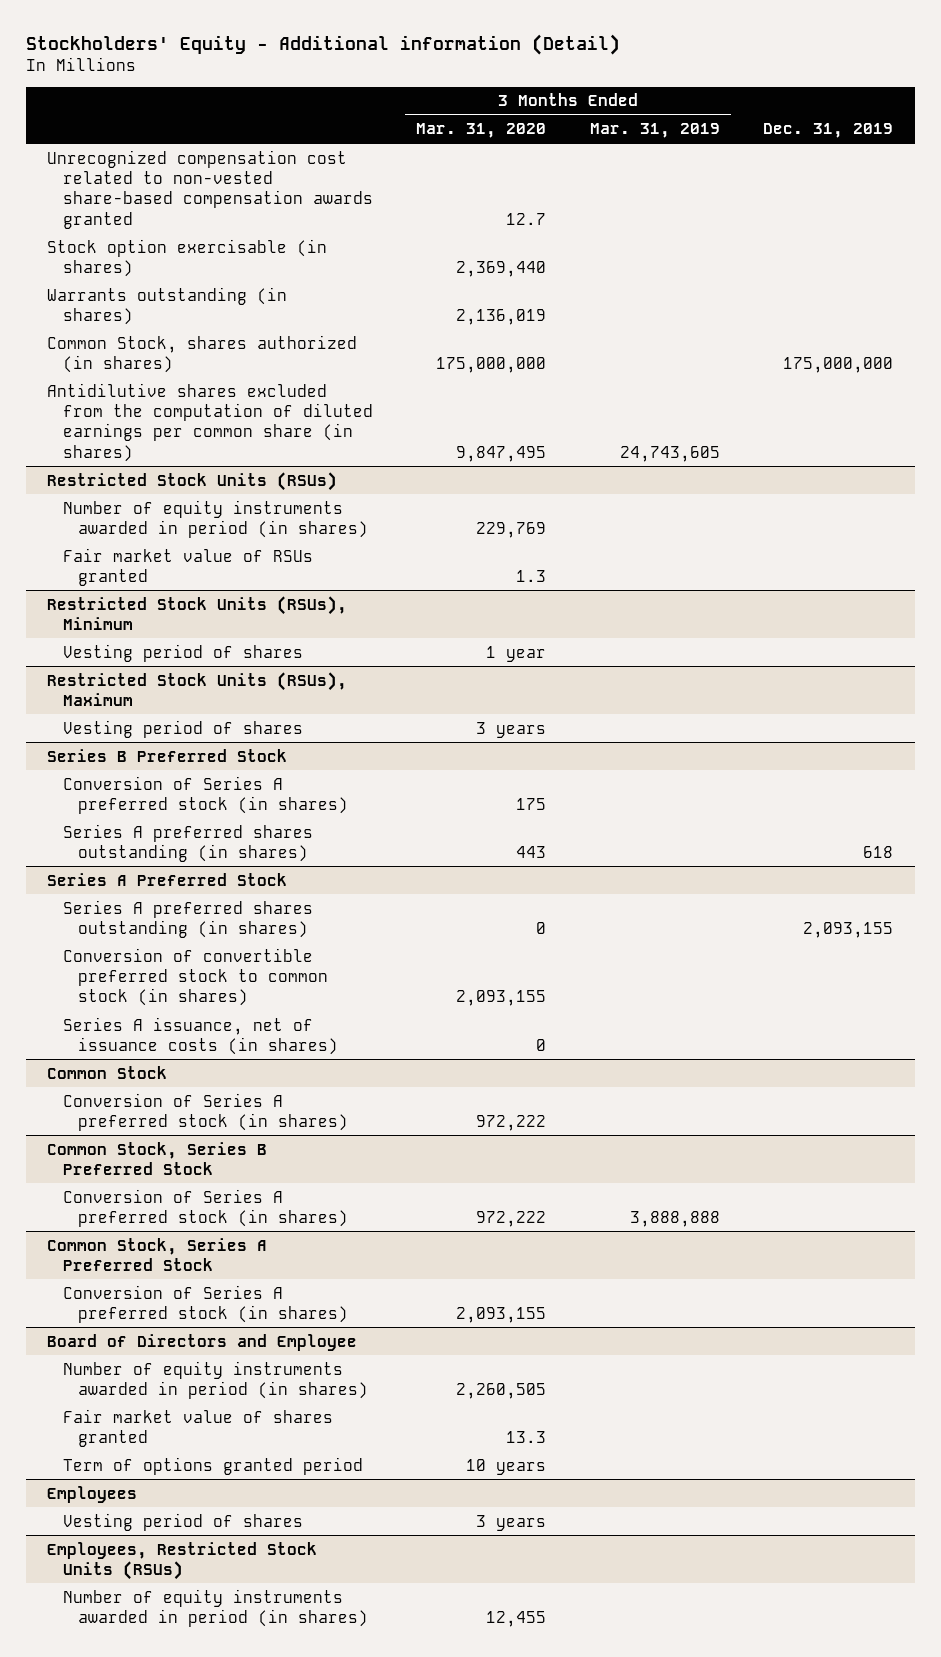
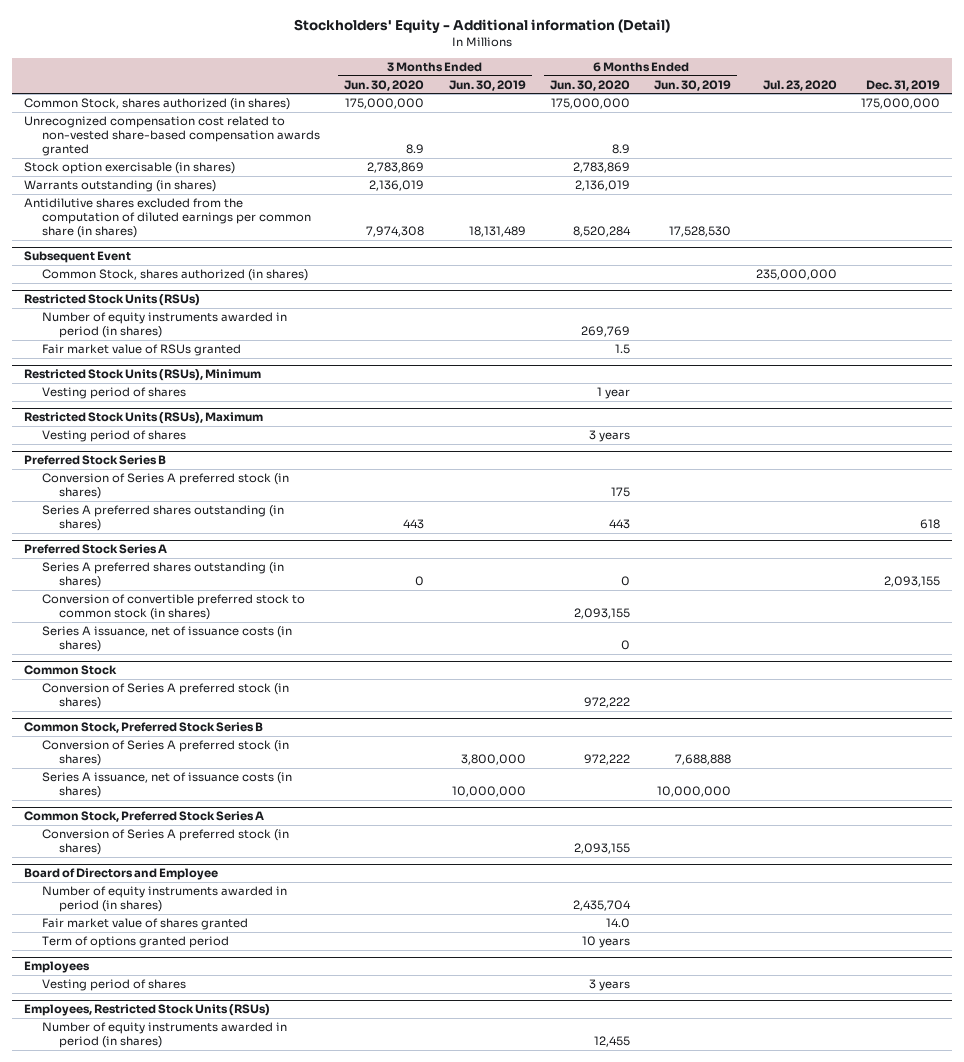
- | 3 Months Ended Mar. 31, 2020 | 3 Months Ended Mar. 31, 2019 | Dec. 31, 2019
+ | 3 Months Ended Jun. 30, 2020 | 3 Months Ended Jun. 30, 2019 | 6 Months Ended Jun. 30, 2020 | 6 Months Ended Jun. 30, 2019 | Jul. 23, 2020 | Dec. 31, 2019
moved up: Common Stock, shares authorized (in shares) | 175,000,000 | | 175,000,000 | | | 175,000,000
+ Subsequent Event
+ Common Stock, shares authorized (in shares) | | | | | 235,000,000 |
- Series B Preferred Stock
+ Preferred Stock Series B
- Series A Preferred Stock
+ Preferred Stock Series A
- Common Stock, Series B Preferred Stock
+ Common Stock, Preferred Stock Series B
- Common Stock, Series A Preferred Stock
+ Series A issuance, net of issuance costs (in shares) | | 10,000,000 | | 10,000,000 | |
+ Common Stock, Preferred Stock Series A

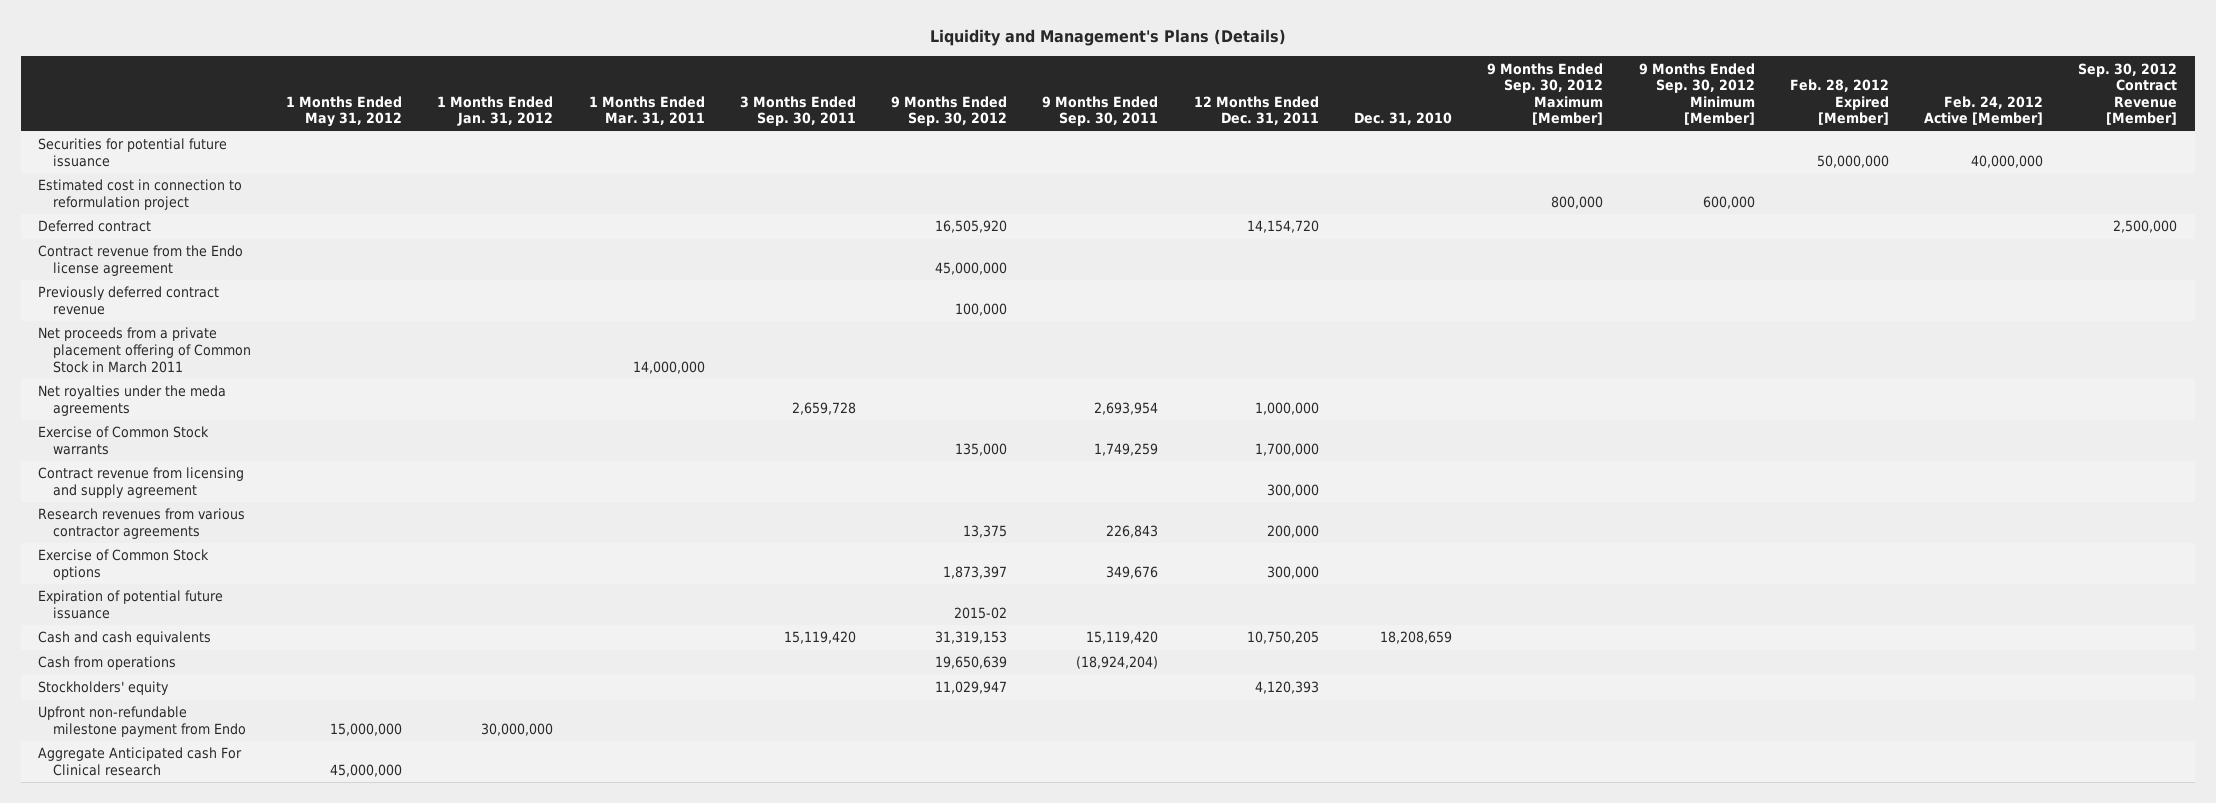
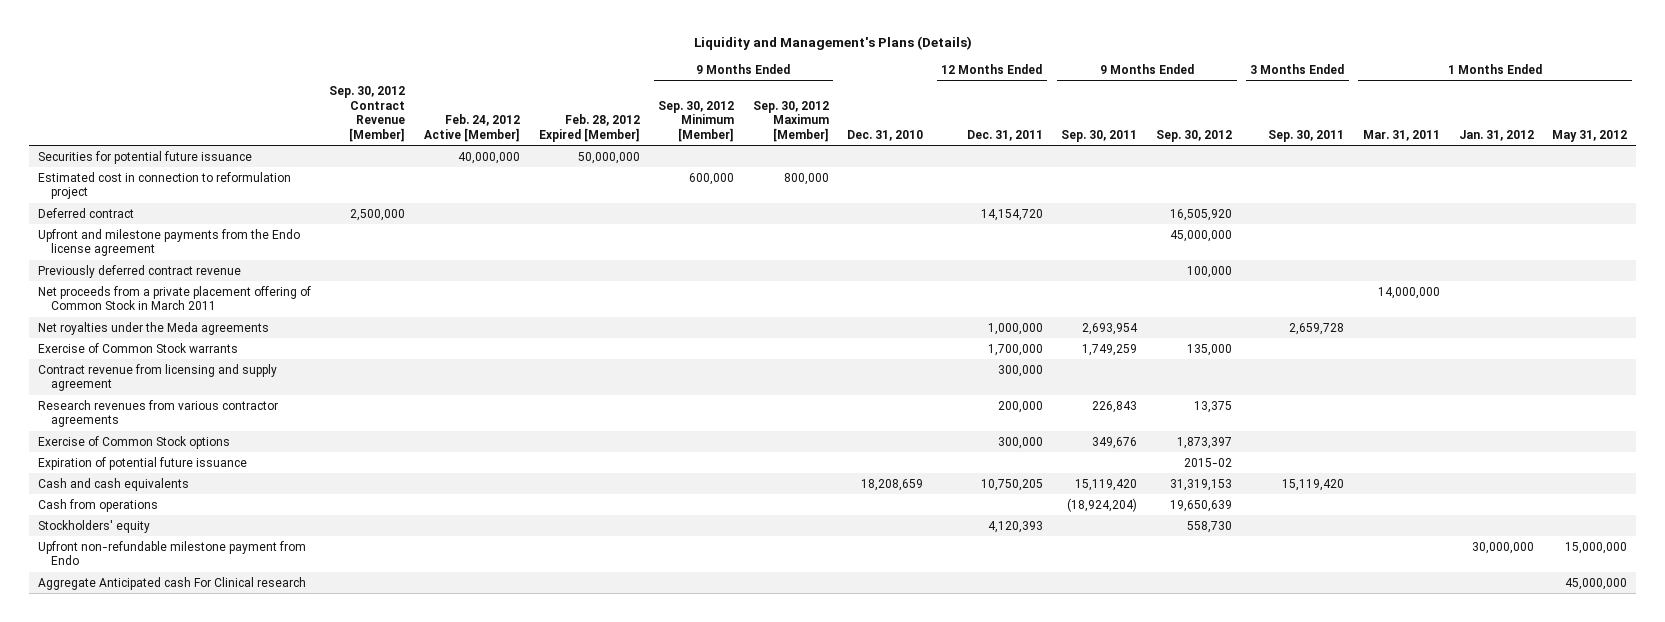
- | 1 Months Ended May 31, 2012 | 1 Months Ended Jan. 31, 2012 | 1 Months Ended Mar. 31, 2011 | 3 Months Ended Sep. 30, 2011 | 9 Months Ended Sep. 30, 2012 | 9 Months Ended Sep. 30, 2011 | 12 Months Ended Dec. 31, 2011 | Dec. 31, 2010 | 9 Months Ended Sep. 30, 2012 Maximum [Member] | 9 Months Ended Sep. 30, 2012 Minimum [Member] | Feb. 28, 2012 Expired [Member] | Feb. 24, 2012 Active [Member] | Sep. 30, 2012 Contract Revenue [Member]
+ | Sep. 30, 2012 Contract Revenue [Member] | Feb. 24, 2012 Active [Member] | Feb. 28, 2012 Expired [Member] | 9 Months Ended Sep. 30, 2012 Minimum [Member] | 9 Months Ended Sep. 30, 2012 Maximum [Member] | Dec. 31, 2010 | 12 Months Ended Dec. 31, 2011 | 9 Months Ended Sep. 30, 2011 | 9 Months Ended Sep. 30, 2012 | 3 Months Ended Sep. 30, 2011 | 1 Months Ended Mar. 31, 2011 | 1 Months Ended Jan. 31, 2012 | 1 Months Ended May 31, 2012
- Contract revenue from the Endo license agreement | | | | | 45,000,000 | | | | | | | |
+ Upfront and milestone payments from the Endo license agreement | | | | | | | | | 45,000,000 | | | |
- Net royalties under the meda agreements | | | | 2,659,728 | | 2,693,954 | 1,000,000 | | | | | |
+ Net royalties under the Meda agreements | | | | | | | 1,000,000 | 2,693,954 | | 2,659,728 | | |
- Stockholders' equity | | | | | 11,029,947 | | 4,120,393 | | | | | |
+ Stockholders' equity | | | | | | | 4,120,393 | | 558,730 | | | |

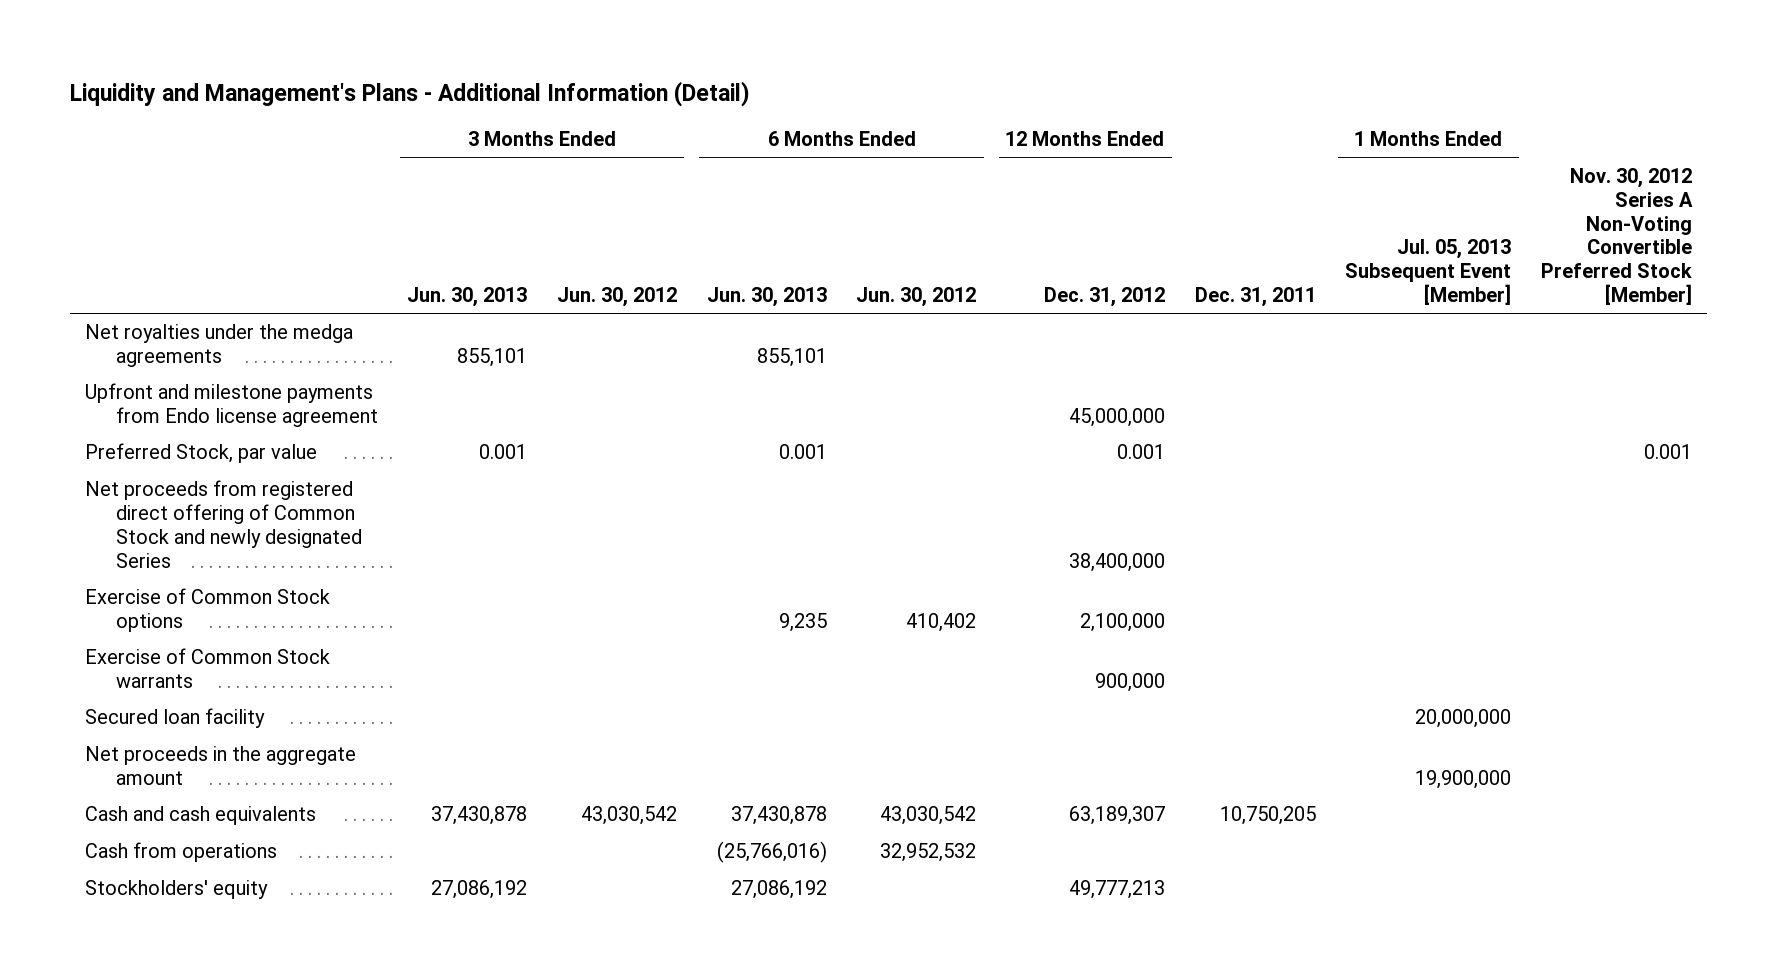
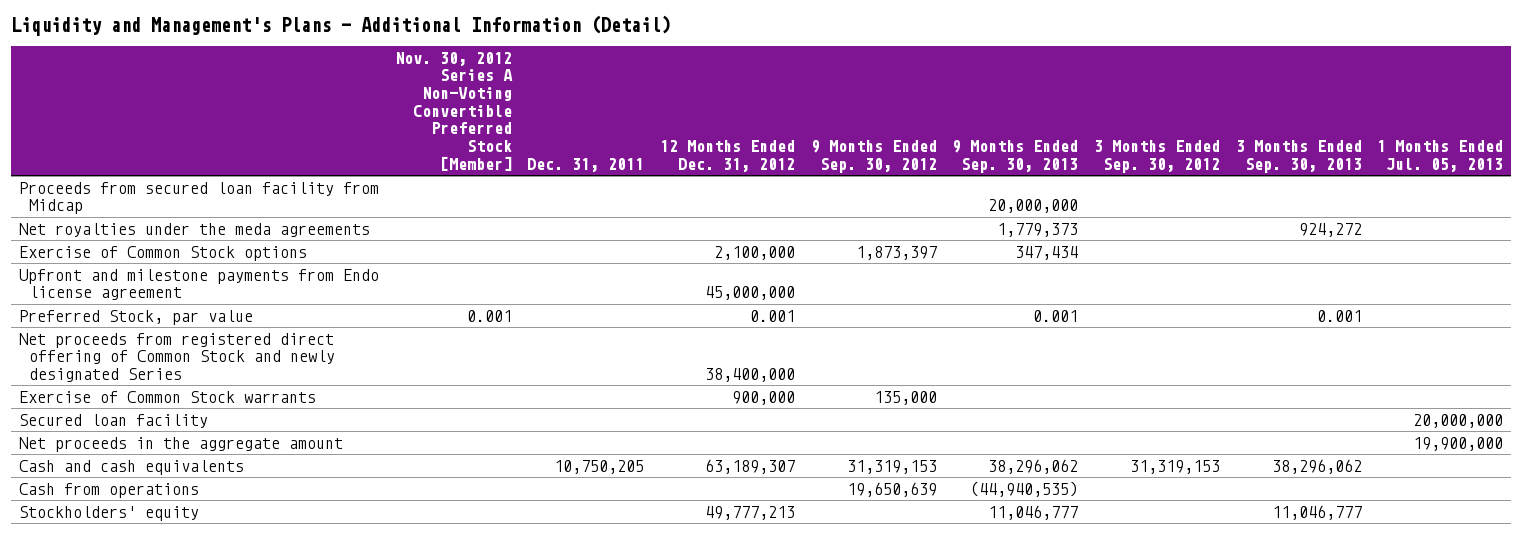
- | 3 Months Ended Jun. 30, 2013 | 3 Months Ended Jun. 30, 2012 | 6 Months Ended Jun. 30, 2013 | 6 Months Ended Jun. 30, 2012 | 12 Months Ended Dec. 31, 2012 | Dec. 31, 2011 | 1 Months Ended Jul. 05, 2013 Subsequent Event [Member] | Nov. 30, 2012 Series A Non-Voting Convertible Preferred Stock [Member]
+ | Nov. 30, 2012 Series A Non-Voting Convertible Preferred Stock [Member] | Dec. 31, 2011 | 12 Months Ended Dec. 31, 2012 | 9 Months Ended Sep. 30, 2012 | 9 Months Ended Sep. 30, 2013 | 3 Months Ended Sep. 30, 2012 | 3 Months Ended Sep. 30, 2013 | 1 Months Ended Jul. 05, 2013
- Net royalties under the medga agreements | 855,101 | | 855,101 | | | | |
+ Proceeds from secured loan facility from Midcap | | | | | 20,000,000 | | |
+ Net royalties under the meda agreements | | | | | 1,779,373 | | 924,272 |
moved up: Exercise of Common Stock options | | | 2,100,000 | 1,873,397 | 347,434 | | |

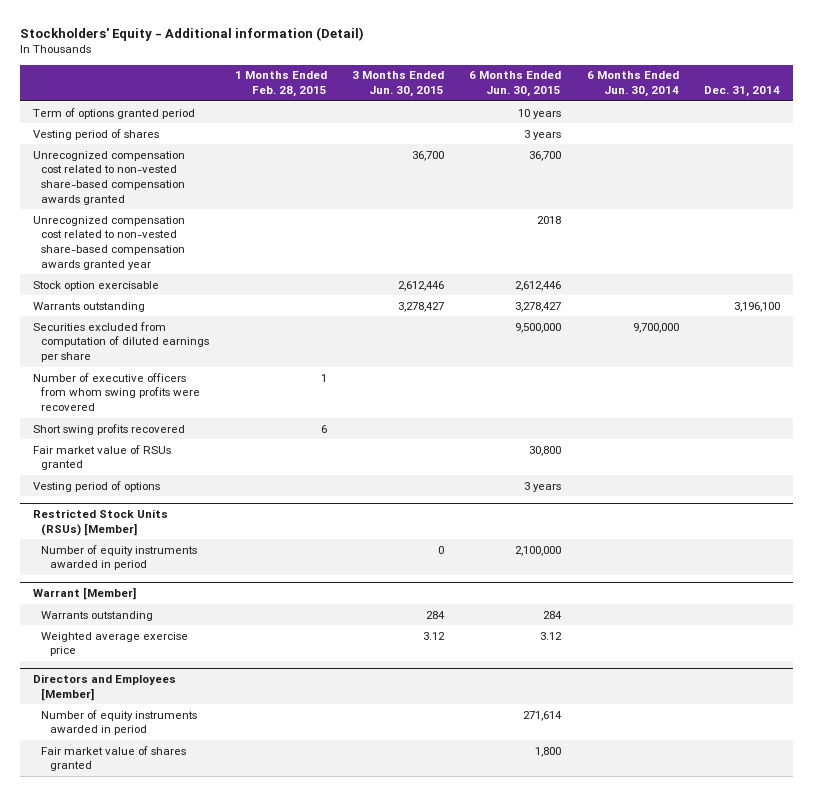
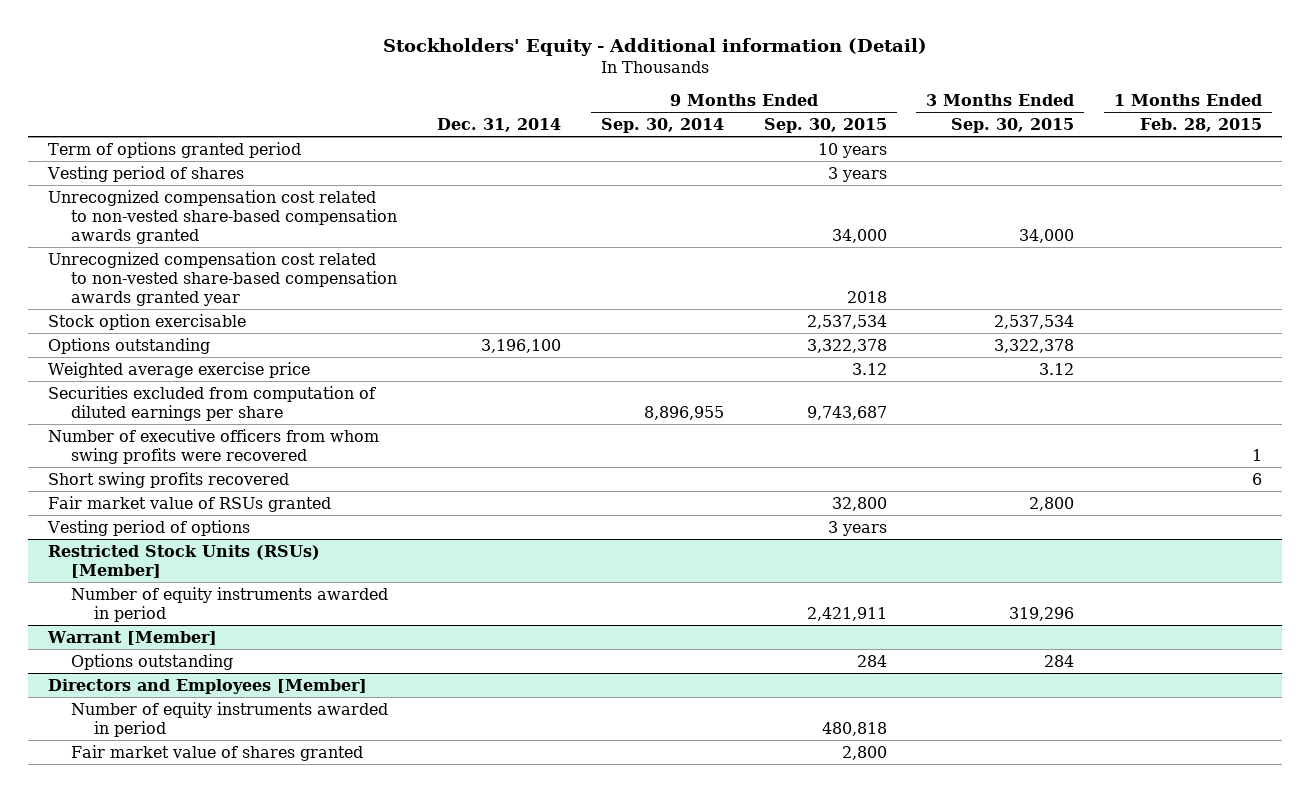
- | 1 Months Ended Feb. 28, 2015 | 3 Months Ended Jun. 30, 2015 | 6 Months Ended Jun. 30, 2015 | 6 Months Ended Jun. 30, 2014 | Dec. 31, 2014
+ | Dec. 31, 2014 | 9 Months Ended Sep. 30, 2014 | 9 Months Ended Sep. 30, 2015 | 3 Months Ended Sep. 30, 2015 | 1 Months Ended Feb. 28, 2015
- Warrants outstanding | | 3,278,427 | 3,278,427 | | 3,196,100
+ Options outstanding | 3,196,100 | | 3,322,378 | 3,322,378 |
+ Weighted average exercise price | | | 3.12 | 3.12 |
@ Warrant [Member]
- Warrants outstanding | | 284 | 284 | |
- Weighted average exercise price | | 3.12 | 3.12 | |
+ Options outstanding | | | 284 | 284 |

